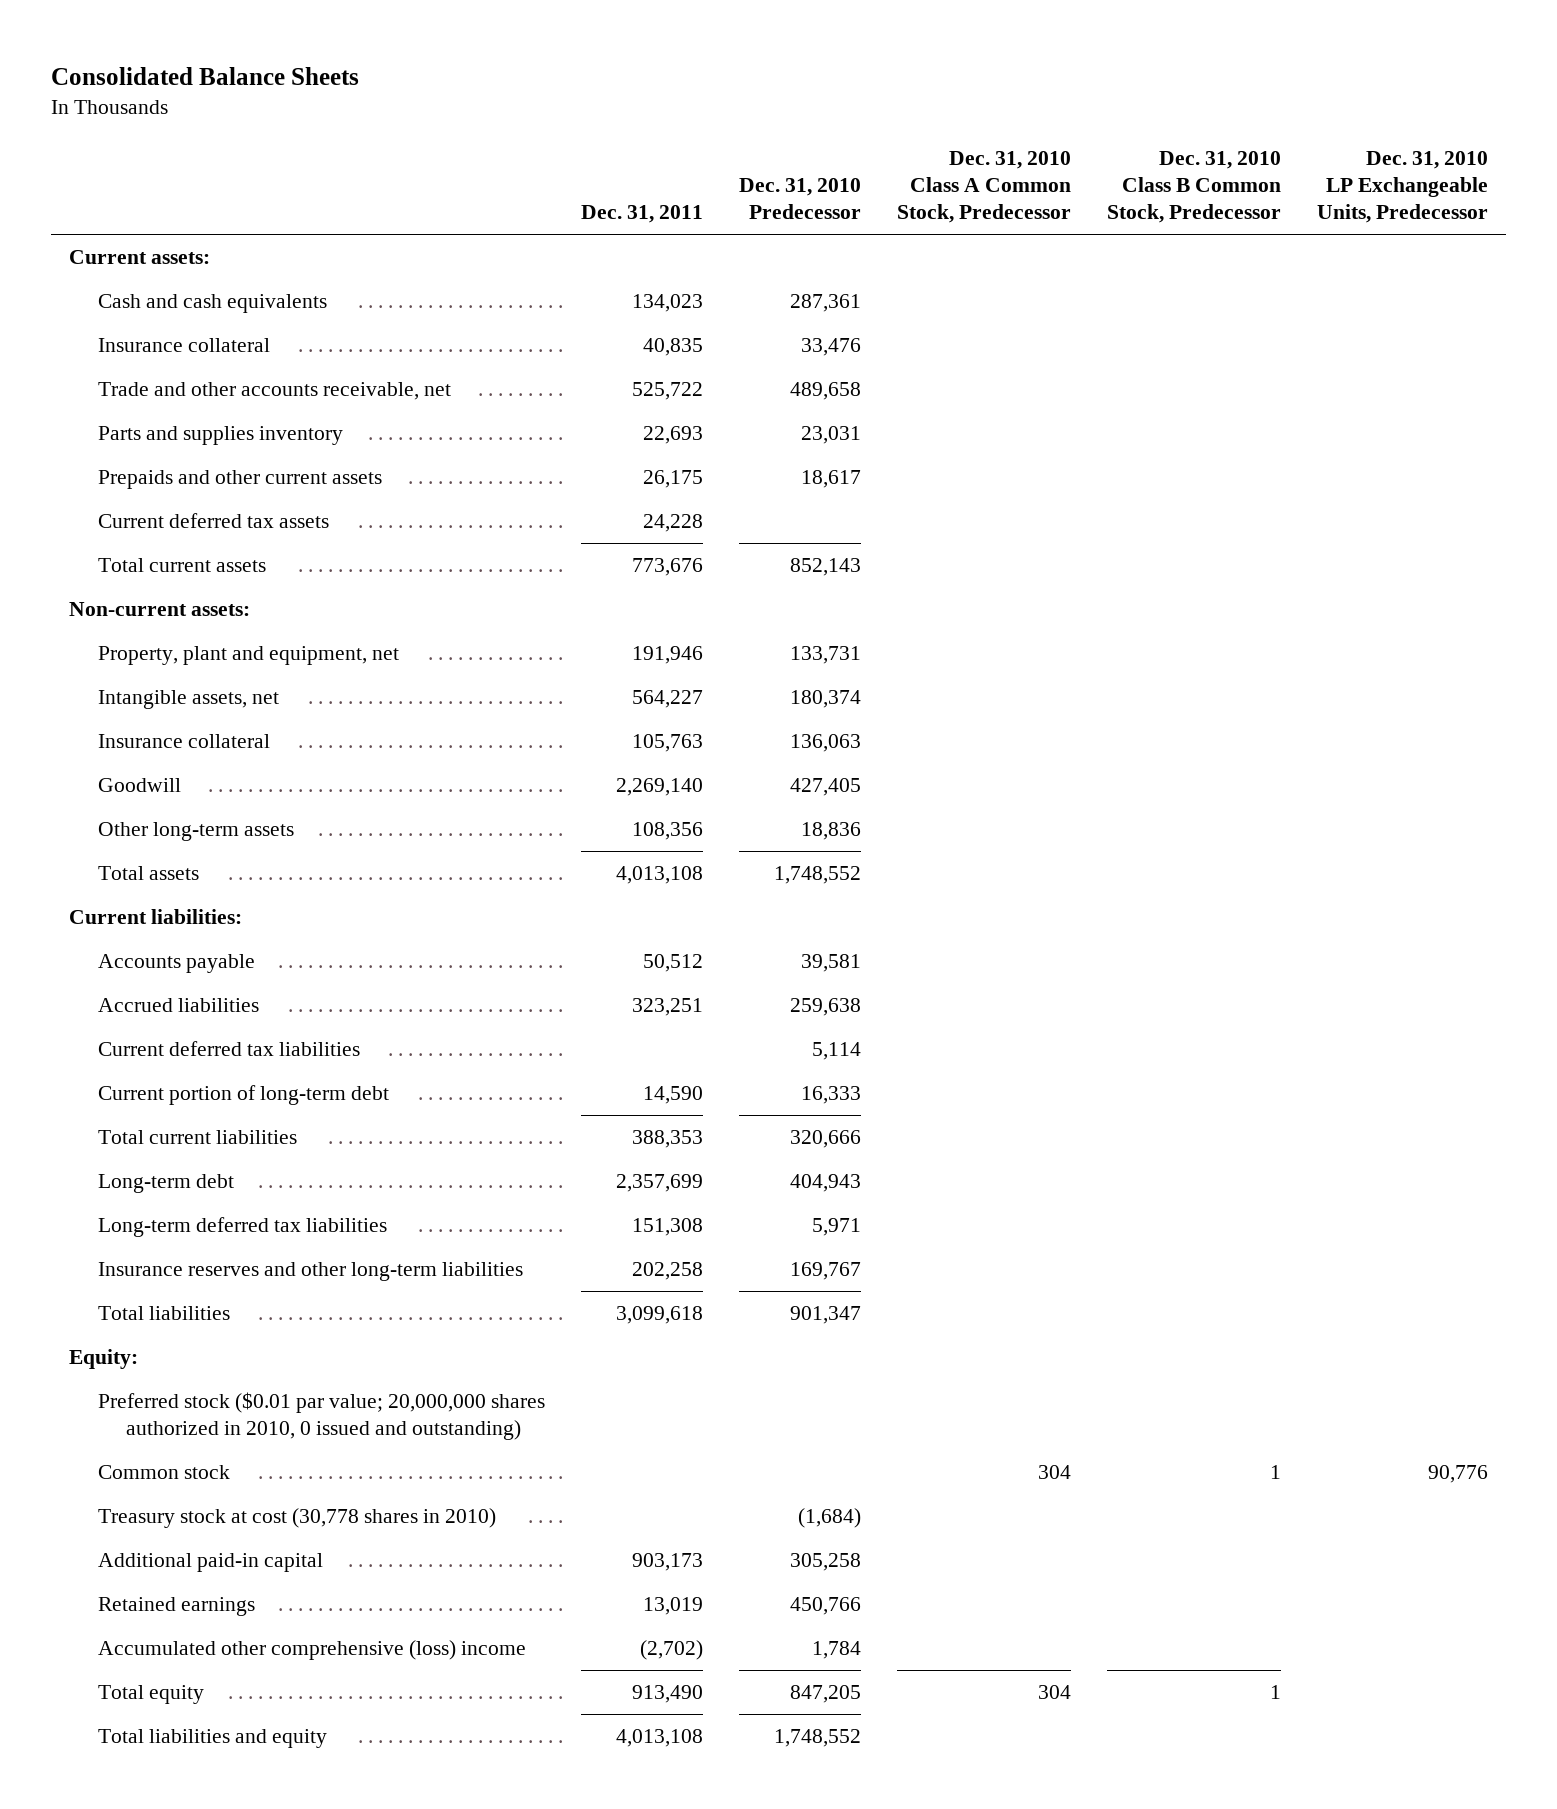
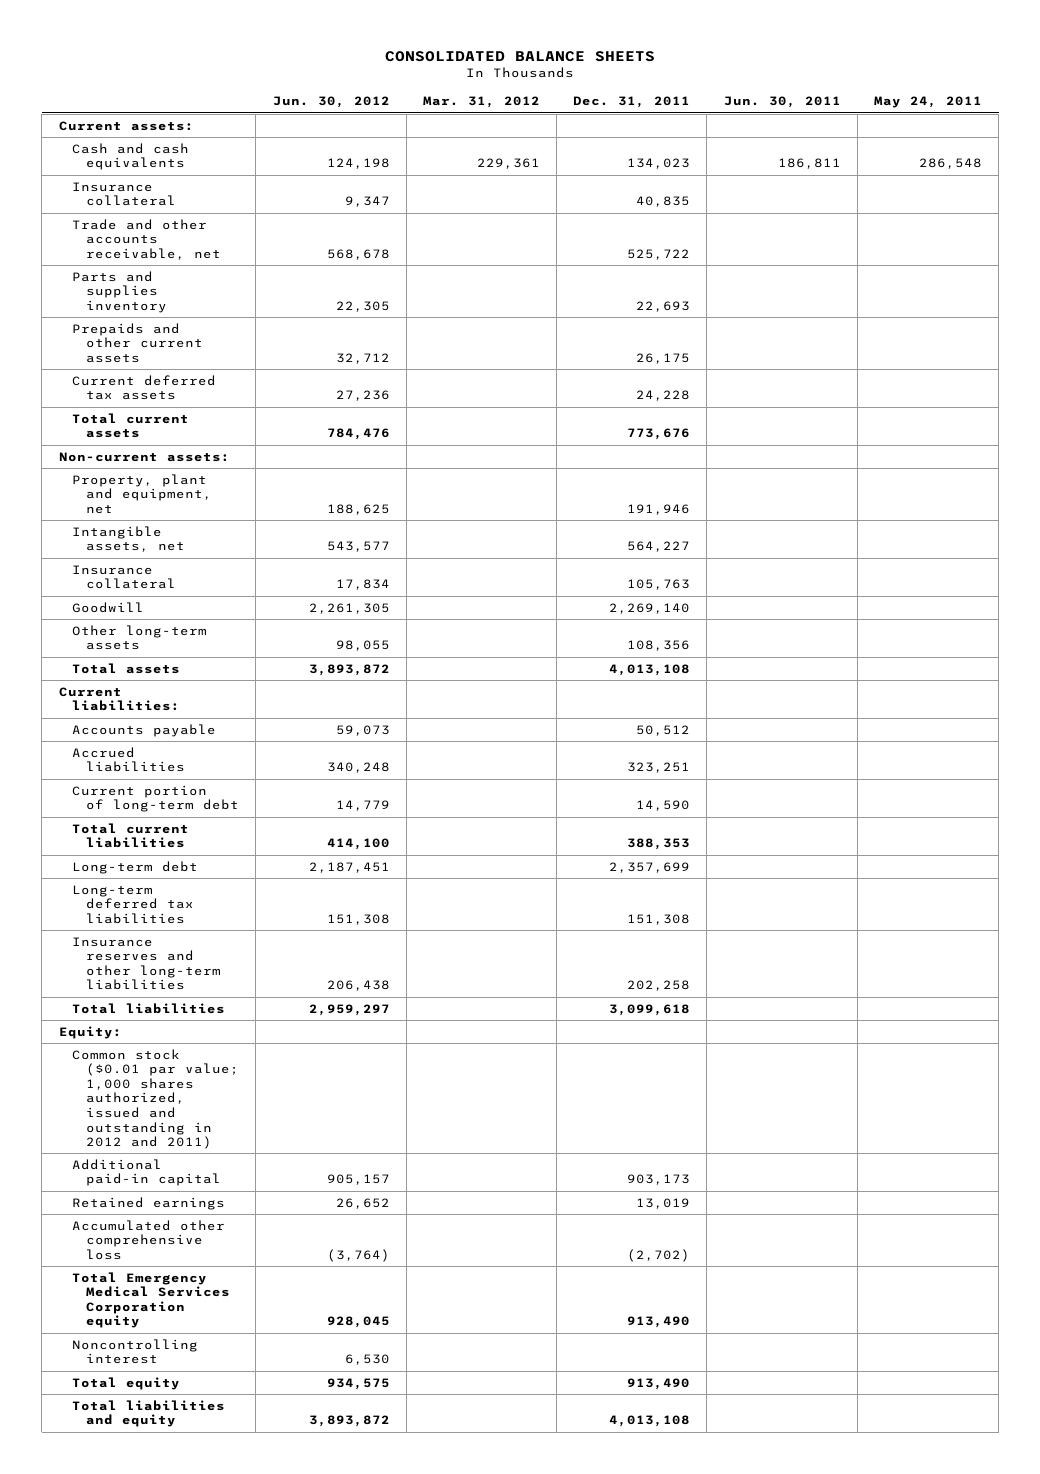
- Consolidated Balance Sheets
+ CONSOLIDATED BALANCE SHEETS
- | Dec. 31, 2011 | Dec. 31, 2010 Predecessor | Dec. 31, 2010 Class A Common Stock, Predecessor | Dec. 31, 2010 Class B Common Stock, Predecessor | Dec. 31, 2010 LP Exchangeable Units, Predecessor
+ | Jun. 30, 2012 | Mar. 31, 2012 | Dec. 31, 2011 | Jun. 30, 2011 | May 24, 2011
- Current deferred tax liabilities | | 5,114 | | |
- Preferred stock ($0.01 par value; 20,000,000 shares authorized in 2010, 0 issued and outstanding)
- Common stock | | | 304 | 1 | 90,776
- Treasury stock at cost (30,778 shares in 2010) | | (1,684) | | |
+ Common stock ($0.01 par value; 1,000 shares authorized, issued and outstanding in 2012 and 2011)
- Accumulated other comprehensive (loss) income | (2,702) | 1,784 | | |
+ Accumulated other comprehensive loss | (3,764) | | (2,702) | |
+ Total Emergency Medical Services Corporation equity | 928,045 | | 913,490 | |
+ Noncontrolling interest | 6,530 | | | |

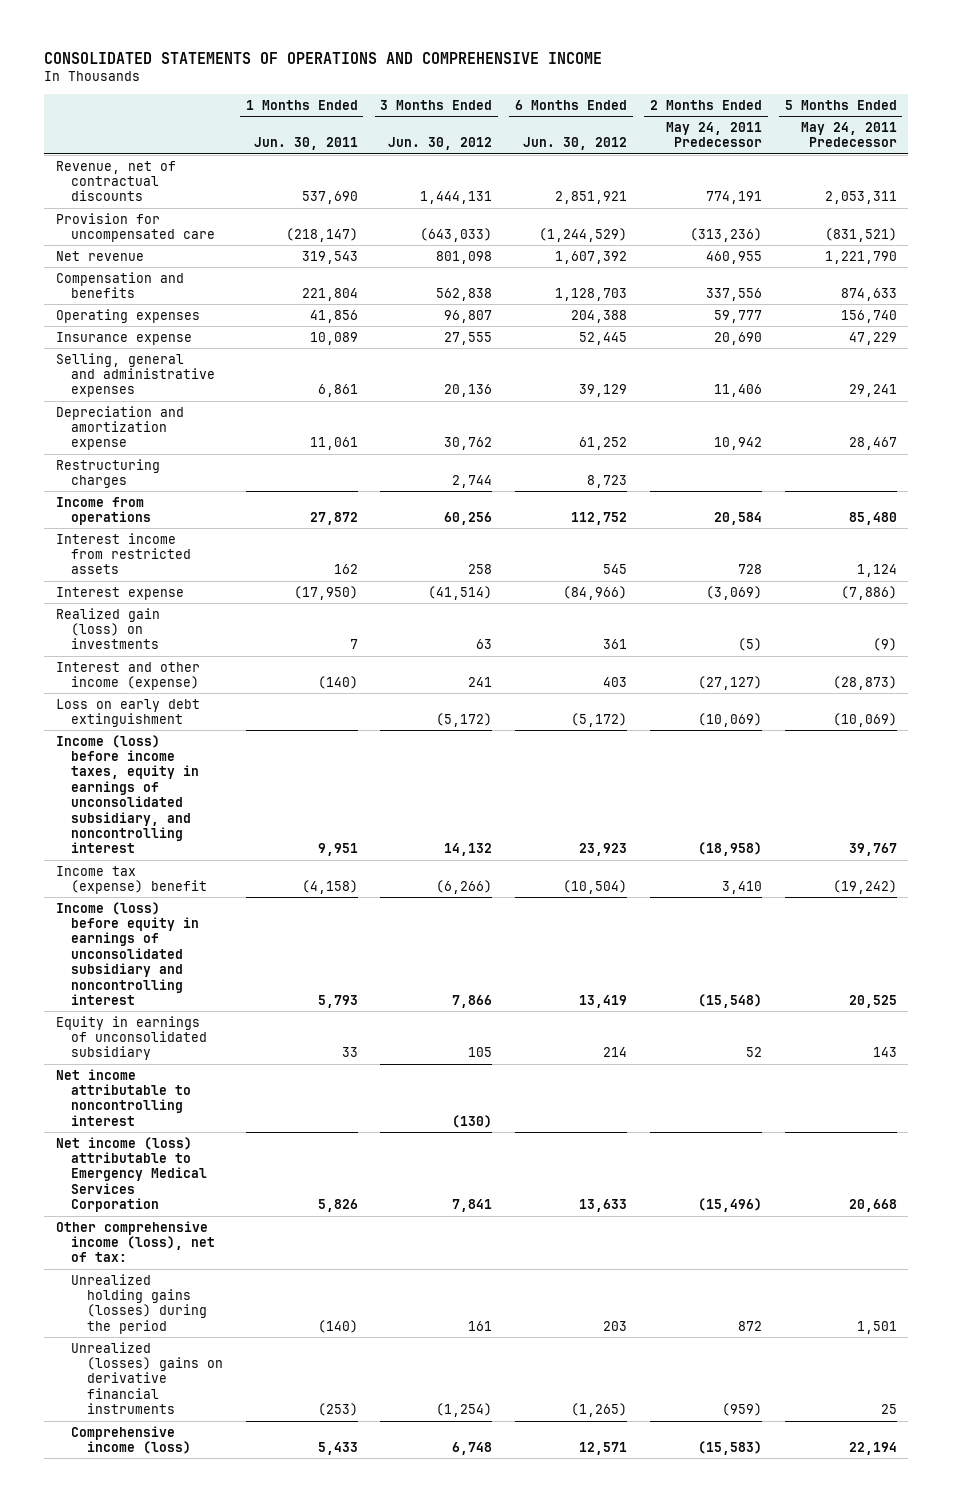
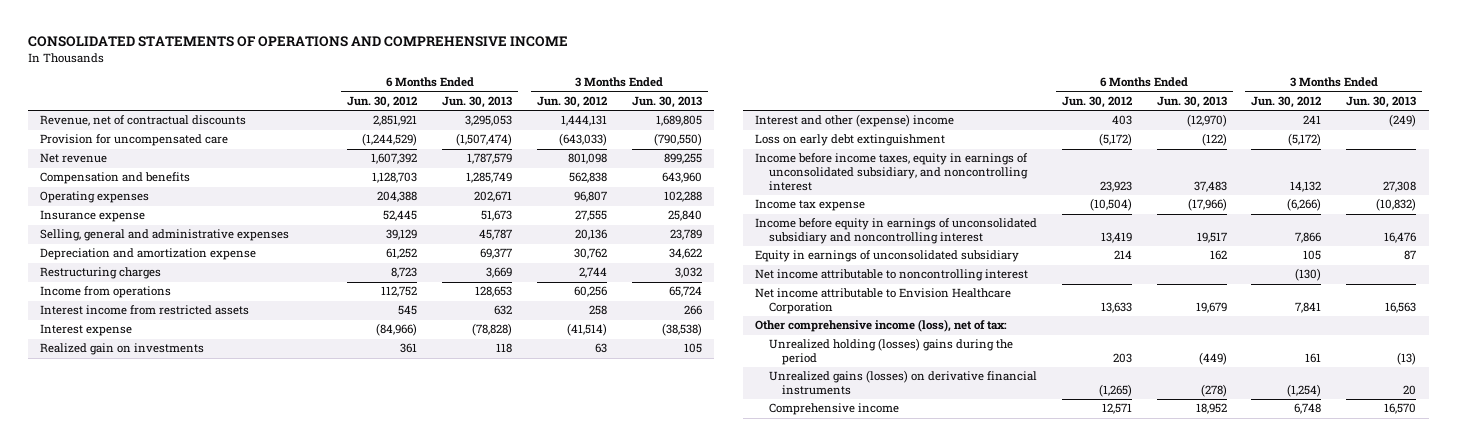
- | 1 Months Ended Jun. 30, 2011 | 3 Months Ended Jun. 30, 2012 | 6 Months Ended Jun. 30, 2012 | 2 Months Ended May 24, 2011 Predecessor | 5 Months Ended May 24, 2011 Predecessor
+ | 6 Months Ended Jun. 30, 2012 | 6 Months Ended Jun. 30, 2013 | 3 Months Ended Jun. 30, 2012 | 3 Months Ended Jun. 30, 2013
- Realized gain (loss) on investments | 7 | 63 | 361 | (5) | (9)
- Interest and other income (expense) | (140) | 241 | 403 | (27,127) | (28,873)
+ Realized gain on investments | 361 | 118 | 63 | 105
+ Interest and other (expense) income | 403 | (12,970) | 241 | (249)
- Income (loss) before income taxes, equity in earnings of unconsolidated subsidiary, and noncontrolling interest | 9,951 | 14,132 | 23,923 | (18,958) | 39,767
- Income tax (expense) benefit | (4,158) | (6,266) | (10,504) | 3,410 | (19,242)
- Income (loss) before equity in earnings of unconsolidated subsidiary and noncontrolling interest | 5,793 | 7,866 | 13,419 | (15,548) | 20,525
+ Income before income taxes, equity in earnings of unconsolidated subsidiary, and noncontrolling interest | 23,923 | 37,483 | 14,132 | 27,308
+ Income tax expense | (10,504) | (17,966) | (6,266) | (10,832)
+ Income before equity in earnings of unconsolidated subsidiary and noncontrolling interest | 13,419 | 19,517 | 7,866 | 16,476
- Net income (loss) attributable to Emergency Medical Services Corporation | 5,826 | 7,841 | 13,633 | (15,496) | 20,668
+ Net income attributable to Envision Healthcare Corporation | 13,633 | 19,679 | 7,841 | 16,563
- Unrealized holding gains (losses) during the period | (140) | 161 | 203 | 872 | 1,501
- Unrealized (losses) gains on derivative financial instruments | (253) | (1,254) | (1,265) | (959) | 25
- Comprehensive income (loss) | 5,433 | 6,748 | 12,571 | (15,583) | 22,194
+ Unrealized holding (losses) gains during the period | 203 | (449) | 161 | (13)
+ Unrealized gains (losses) on derivative financial instruments | (1,265) | (278) | (1,254) | 20
+ Comprehensive income | 12,571 | 18,952 | 6,748 | 16,570

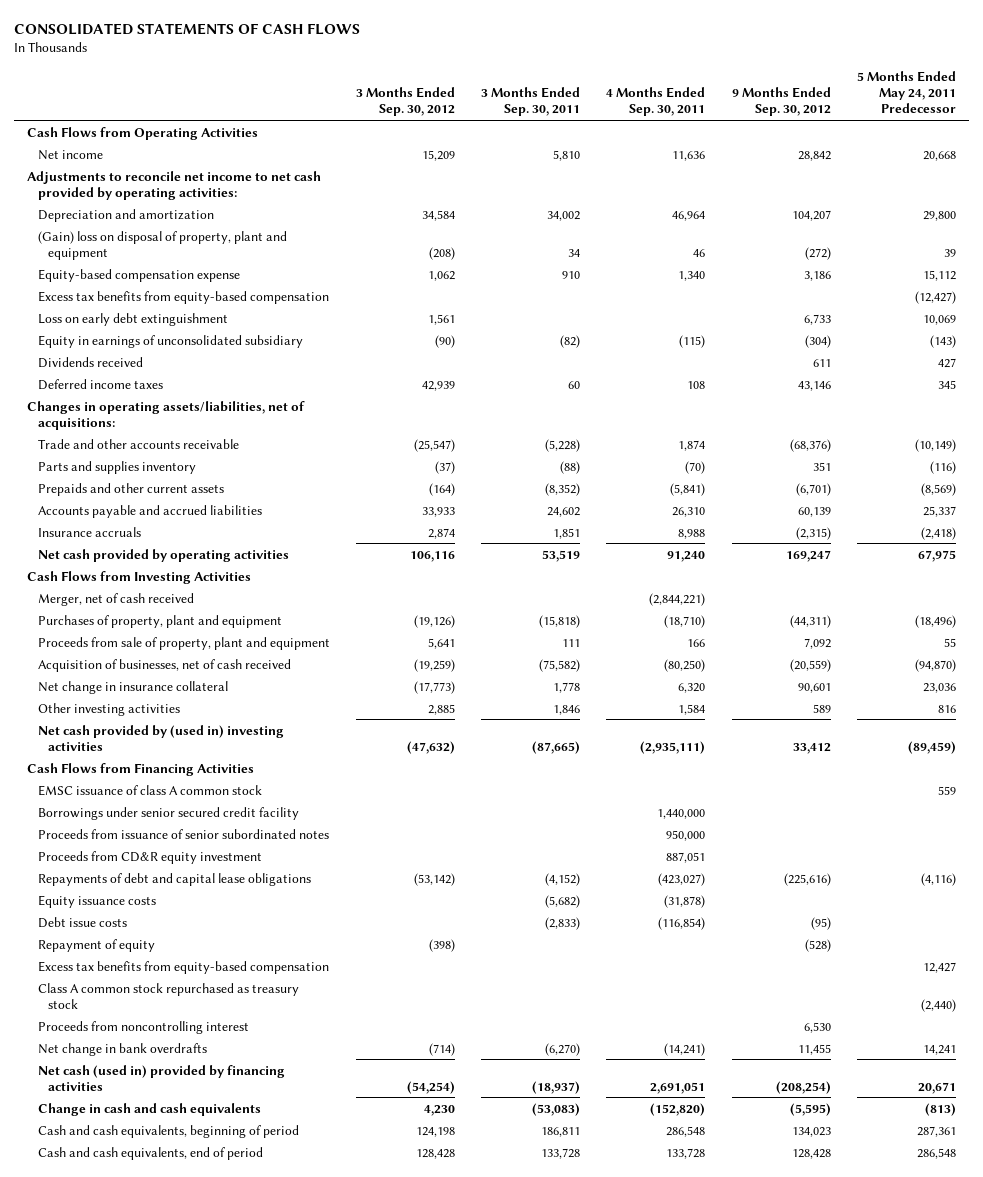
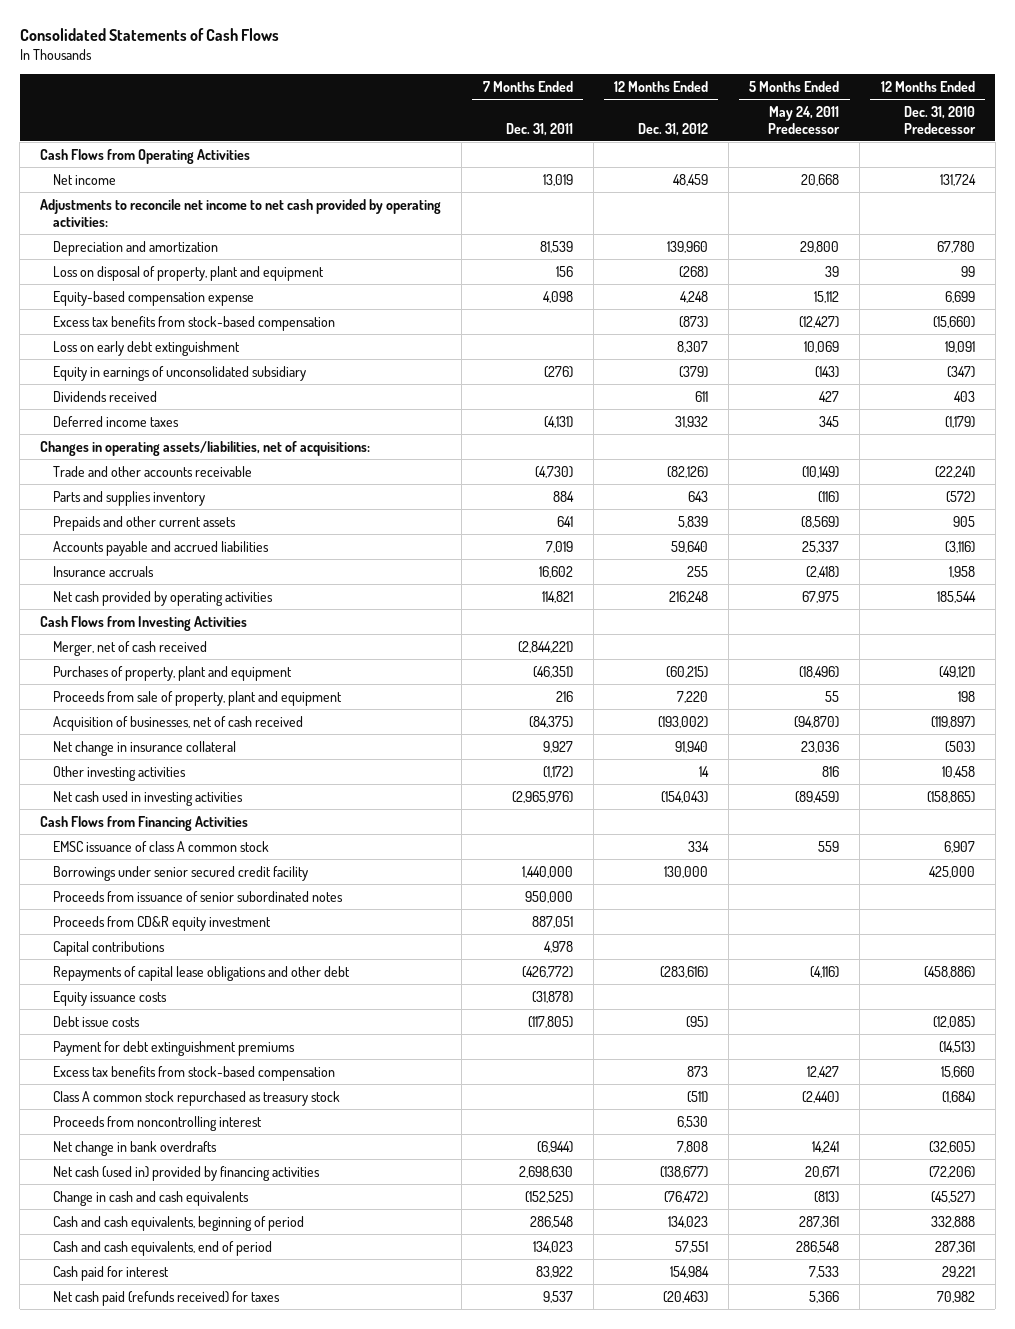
- CONSOLIDATED STATEMENTS OF CASH FLOWS
+ Consolidated Statements of Cash Flows
- | 3 Months Ended Sep. 30, 2012 | 3 Months Ended Sep. 30, 2011 | 4 Months Ended Sep. 30, 2011 | 9 Months Ended Sep. 30, 2012 | 5 Months Ended May 24, 2011 Predecessor
+ | 7 Months Ended Dec. 31, 2011 | 12 Months Ended Dec. 31, 2012 | 5 Months Ended May 24, 2011 Predecessor | 12 Months Ended Dec. 31, 2010 Predecessor
- (Gain) loss on disposal of property, plant and equipment | (208) | 34 | 46 | (272) | 39
+ Loss on disposal of property, plant and equipment | 156 | (268) | 39 | 99
- Excess tax benefits from equity-based compensation | | | | | (12,427)
+ Excess tax benefits from stock-based compensation | | (873) | (12,427) | (15,660)
- Net cash provided by (used in) investing activities | (47,632) | (87,665) | (2,935,111) | 33,412 | (89,459)
+ Net cash used in investing activities | (2,965,976) | (154,043) | (89,459) | (158,865)
- Repayments of debt and capital lease obligations | (53,142) | (4,152) | (423,027) | (225,616) | (4,116)
+ Capital contributions | 4,978 | | |
+ Repayments of capital lease obligations and other debt | (426,772) | (283,616) | (4,116) | (458,886)
- Repayment of equity | (398) | | | (528) |
- Excess tax benefits from equity-based compensation | | | | | 12,427
+ Payment for debt extinguishment premiums | | | | (14,513)
+ Excess tax benefits from stock-based compensation | | 873 | 12,427 | 15,660
+ Cash paid for interest | 83,922 | 154,984 | 7,533 | 29,221
+ Net cash paid (refunds received) for taxes | 9,537 | (20,463) | 5,366 | 70,982

